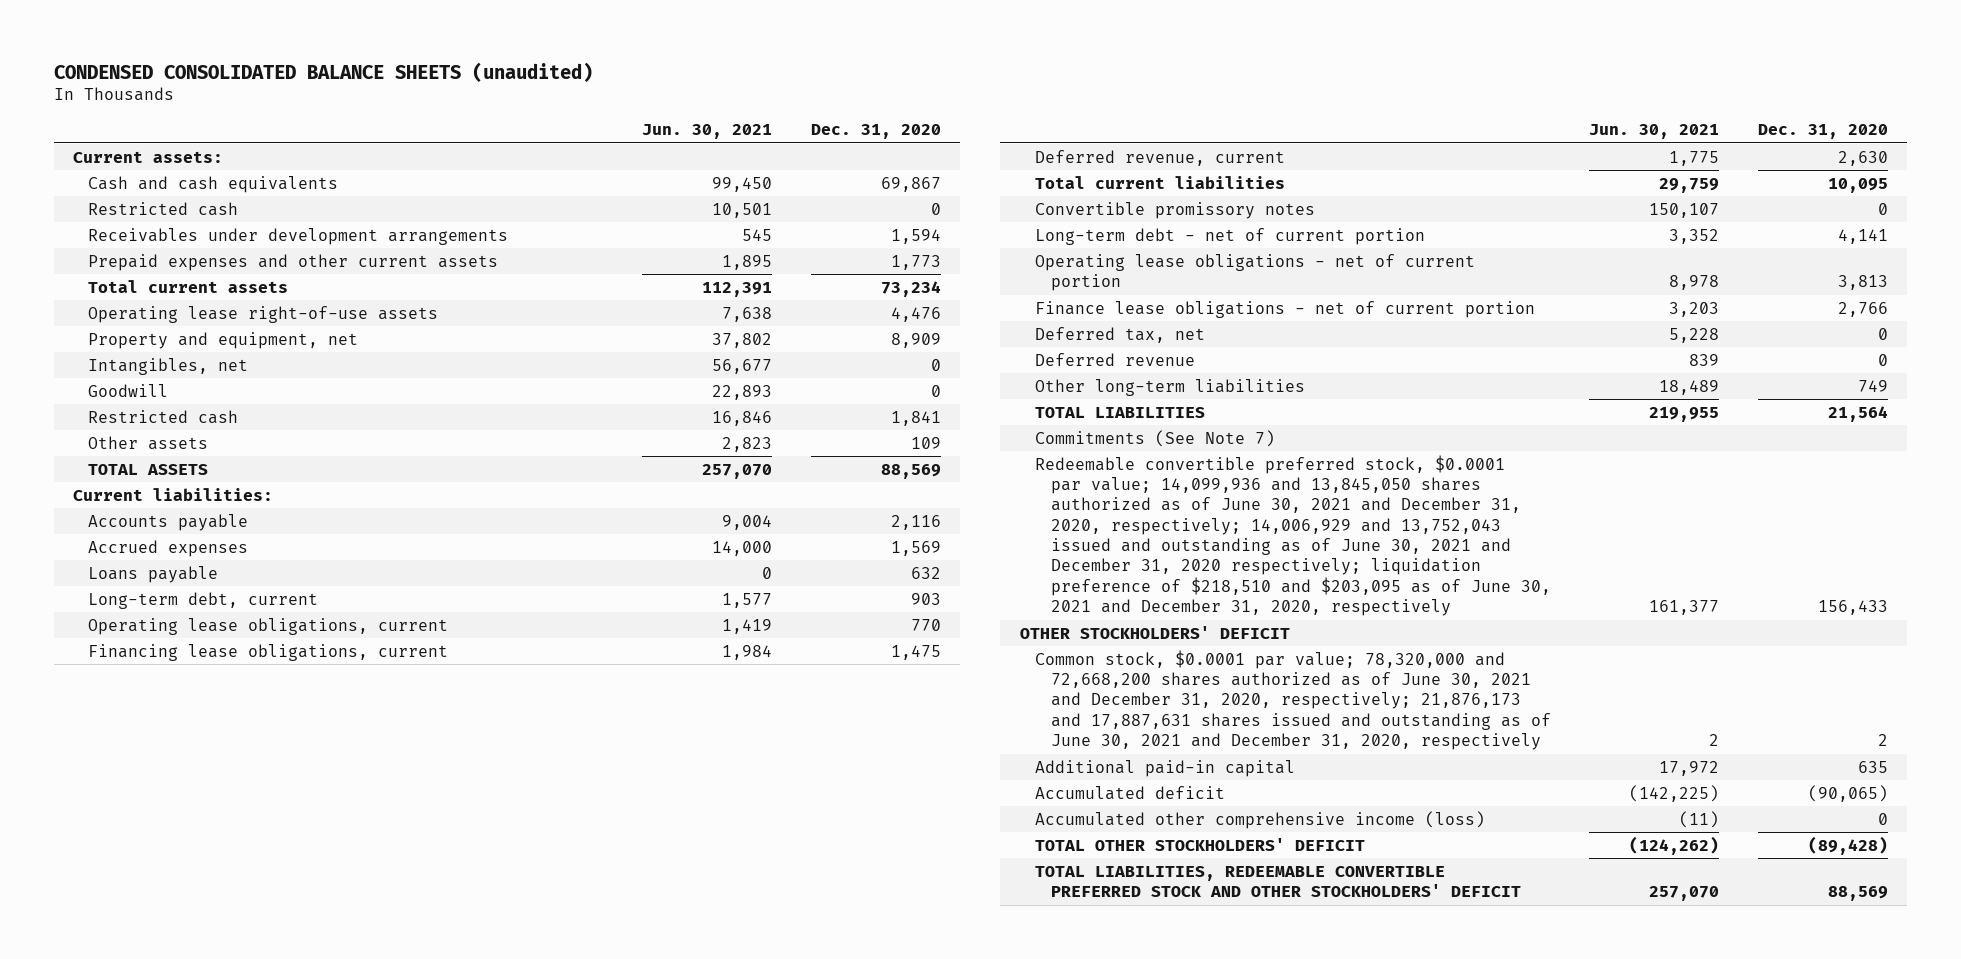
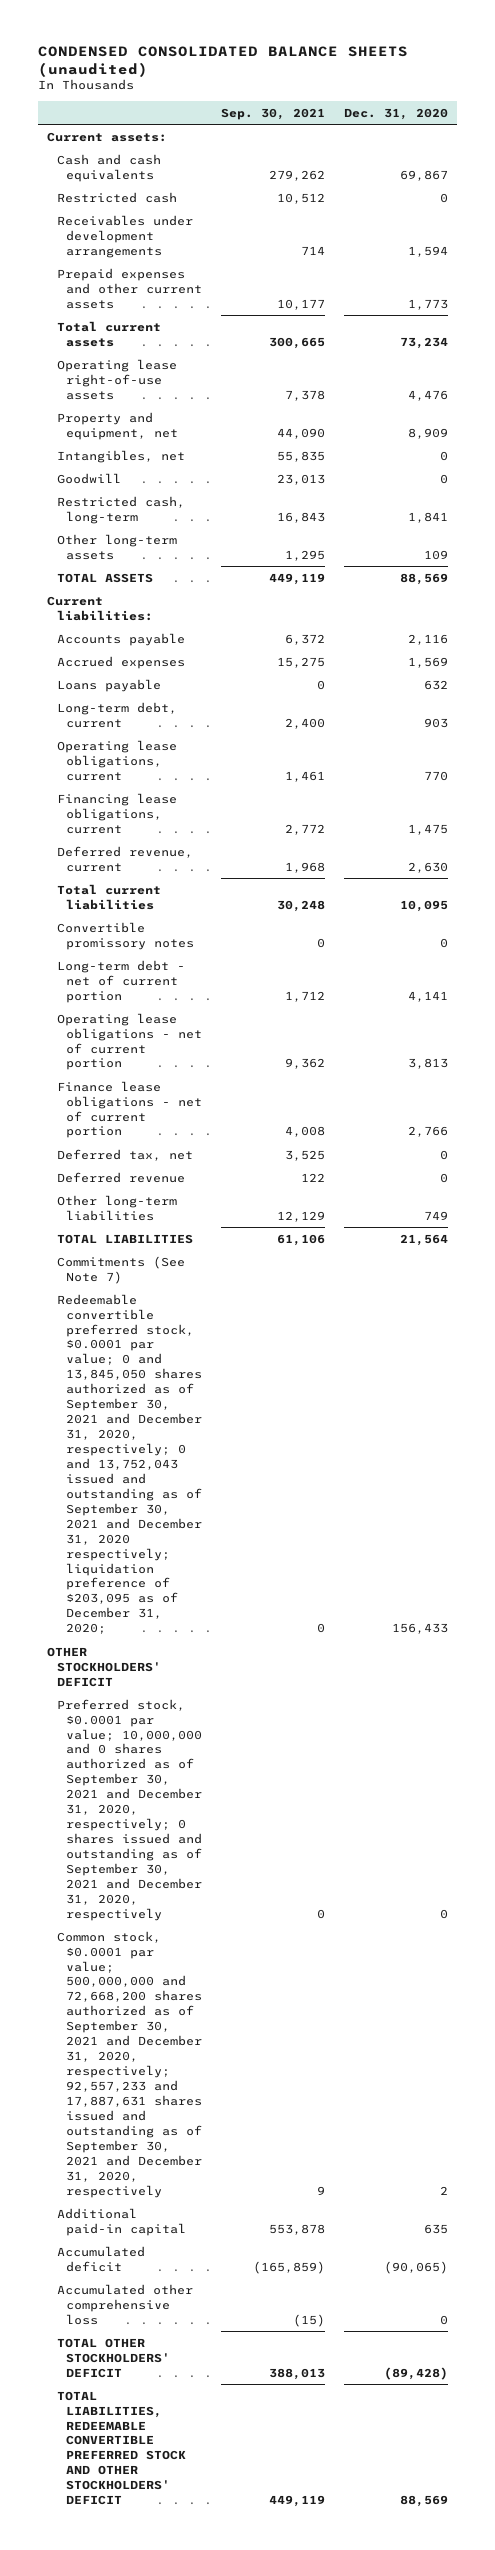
- | Jun. 30, 2021 | Dec. 31, 2020
+ | Sep. 30, 2021 | Dec. 31, 2020
- Restricted cash | 16,846 | 1,841
- Other assets | 2,823 | 109
+ Restricted cash, long-term | 16,843 | 1,841
+ Other long-term assets | 1,295 | 109
- Redeemable convertible preferred stock, $0.0001 par value; 14,099,936 and 13,845,050 shares authorized as of June 30, 2021 and December 31, 2020, respectively; 14,006,929 and 13,752,043 issued and outstanding as of June 30, 2021 and December 31, 2020 respectively; liquidation preference of $218,510 and $203,095 as of June 30, 2021 and December 31, 2020, respectively | 161,377 | 156,433
+ Redeemable convertible preferred stock, $0.0001 par value; 0 and 13,845,050 shares authorized as of September 30, 2021 and December 31, 2020, respectively; 0 and 13,752,043 issued and outstanding as of September 30, 2021 and December 31, 2020 respectively; liquidation preference of $203,095 as of December 31, 2020; | 0 | 156,433
- Common stock, $0.0001 par value; 78,320,000 and 72,668,200 shares authorized as of June 30, 2021 and December 31, 2020, respectively; 21,876,173 and 17,887,631 shares issued and outstanding as of June 30, 2021 and December 31, 2020, respectively | 2 | 2
+ Preferred stock, $0.0001 par value; 10,000,000 and 0 shares authorized as of September 30, 2021 and December 31, 2020, respectively; 0 shares issued and outstanding as of September 30, 2021 and December 31, 2020, respectively | 0 | 0
+ Common stock, $0.0001 par value; 500,000,000 and 72,668,200 shares authorized as of September 30, 2021 and December 31, 2020, respectively; 92,557,233 and 17,887,631 shares issued and outstanding as of September 30, 2021 and December 31, 2020, respectively | 9 | 2
- Accumulated other comprehensive income (loss) | (11) | 0
+ Accumulated other comprehensive loss | (15) | 0

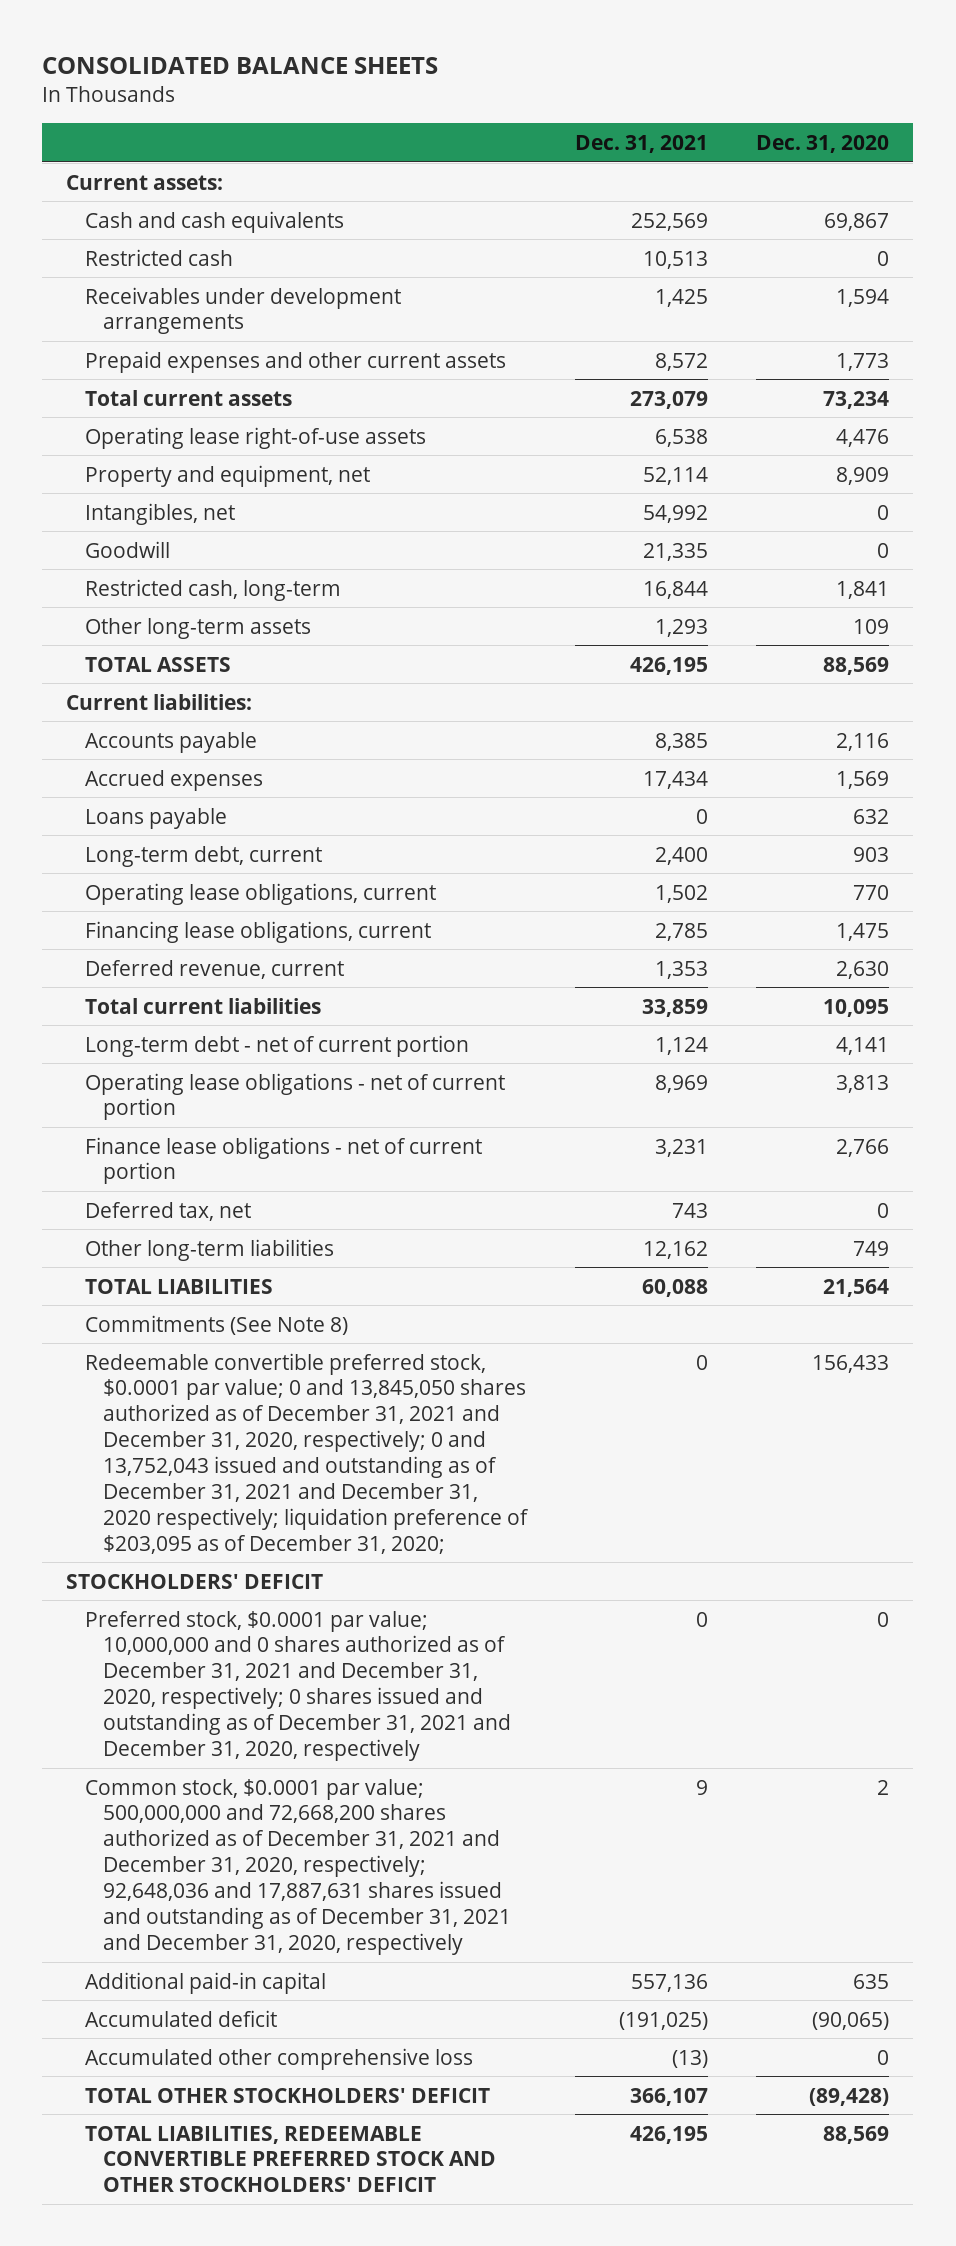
- CONDENSED CONSOLIDATED BALANCE SHEETS (unaudited)
+ CONSOLIDATED BALANCE SHEETS
- | Sep. 30, 2021 | Dec. 31, 2020
+ | Dec. 31, 2021 | Dec. 31, 2020
- Convertible promissory notes | 0 | 0
- Deferred revenue | 122 | 0
- Commitments (See Note 7)
- Redeemable convertible preferred stock, $0.0001 par value; 0 and 13,845,050 shares authorized as of September 30, 2021 and December 31, 2020, respectively; 0 and 13,752,043 issued and outstanding as of September 30, 2021 and December 31, 2020 respectively; liquidation preference of $203,095 as of December 31, 2020; | 0 | 156,433
- OTHER STOCKHOLDERS' DEFICIT
- Preferred stock, $0.0001 par value; 10,000,000 and 0 shares authorized as of September 30, 2021 and December 31, 2020, respectively; 0 shares issued and outstanding as of September 30, 2021 and December 31, 2020, respectively | 0 | 0
- Common stock, $0.0001 par value; 500,000,000 and 72,668,200 shares authorized as of September 30, 2021 and December 31, 2020, respectively; 92,557,233 and 17,887,631 shares issued and outstanding as of September 30, 2021 and December 31, 2020, respectively | 9 | 2
+ Commitments (See Note 8)
+ Redeemable convertible preferred stock, $0.0001 par value; 0 and 13,845,050 shares authorized as of December 31, 2021 and December 31, 2020, respectively; 0 and 13,752,043 issued and outstanding as of December 31, 2021 and December 31, 2020 respectively; liquidation preference of $203,095 as of December 31, 2020; | 0 | 156,433
+ STOCKHOLDERS' DEFICIT
+ Preferred stock, $0.0001 par value; 10,000,000 and 0 shares authorized as of December 31, 2021 and December 31, 2020, respectively; 0 shares issued and outstanding as of December 31, 2021 and December 31, 2020, respectively | 0 | 0
+ Common stock, $0.0001 par value; 500,000,000 and 72,668,200 shares authorized as of December 31, 2021 and December 31, 2020, respectively; 92,648,036 and 17,887,631 shares issued and outstanding as of December 31, 2021 and December 31, 2020, respectively | 9 | 2

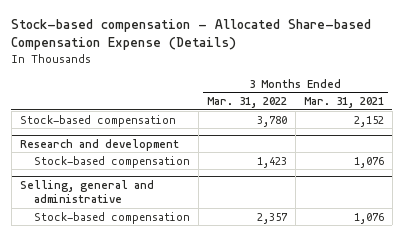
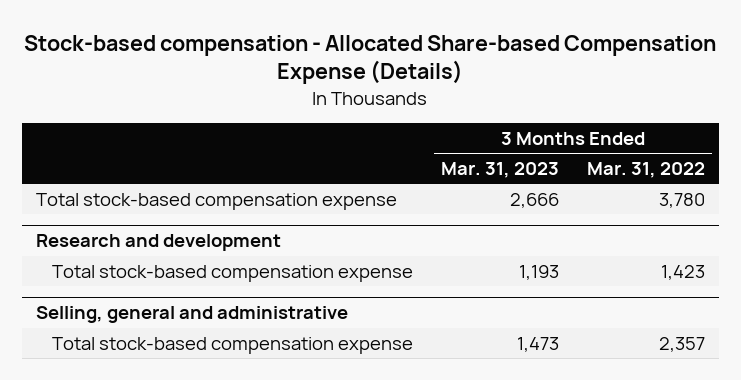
- | 3 Months Ended Mar. 31, 2022 | 3 Months Ended Mar. 31, 2021
+ | 3 Months Ended Mar. 31, 2023 | 3 Months Ended Mar. 31, 2022
- Stock-based compensation | 3,780 | 2,152
+ Total stock-based compensation expense | 2,666 | 3,780
@ Research and development
- Stock-based compensation | 1,423 | 1,076
+ Total stock-based compensation expense | 1,193 | 1,423
@ Selling, general and administrative
- Stock-based compensation | 2,357 | 1,076
+ Total stock-based compensation expense | 1,473 | 2,357

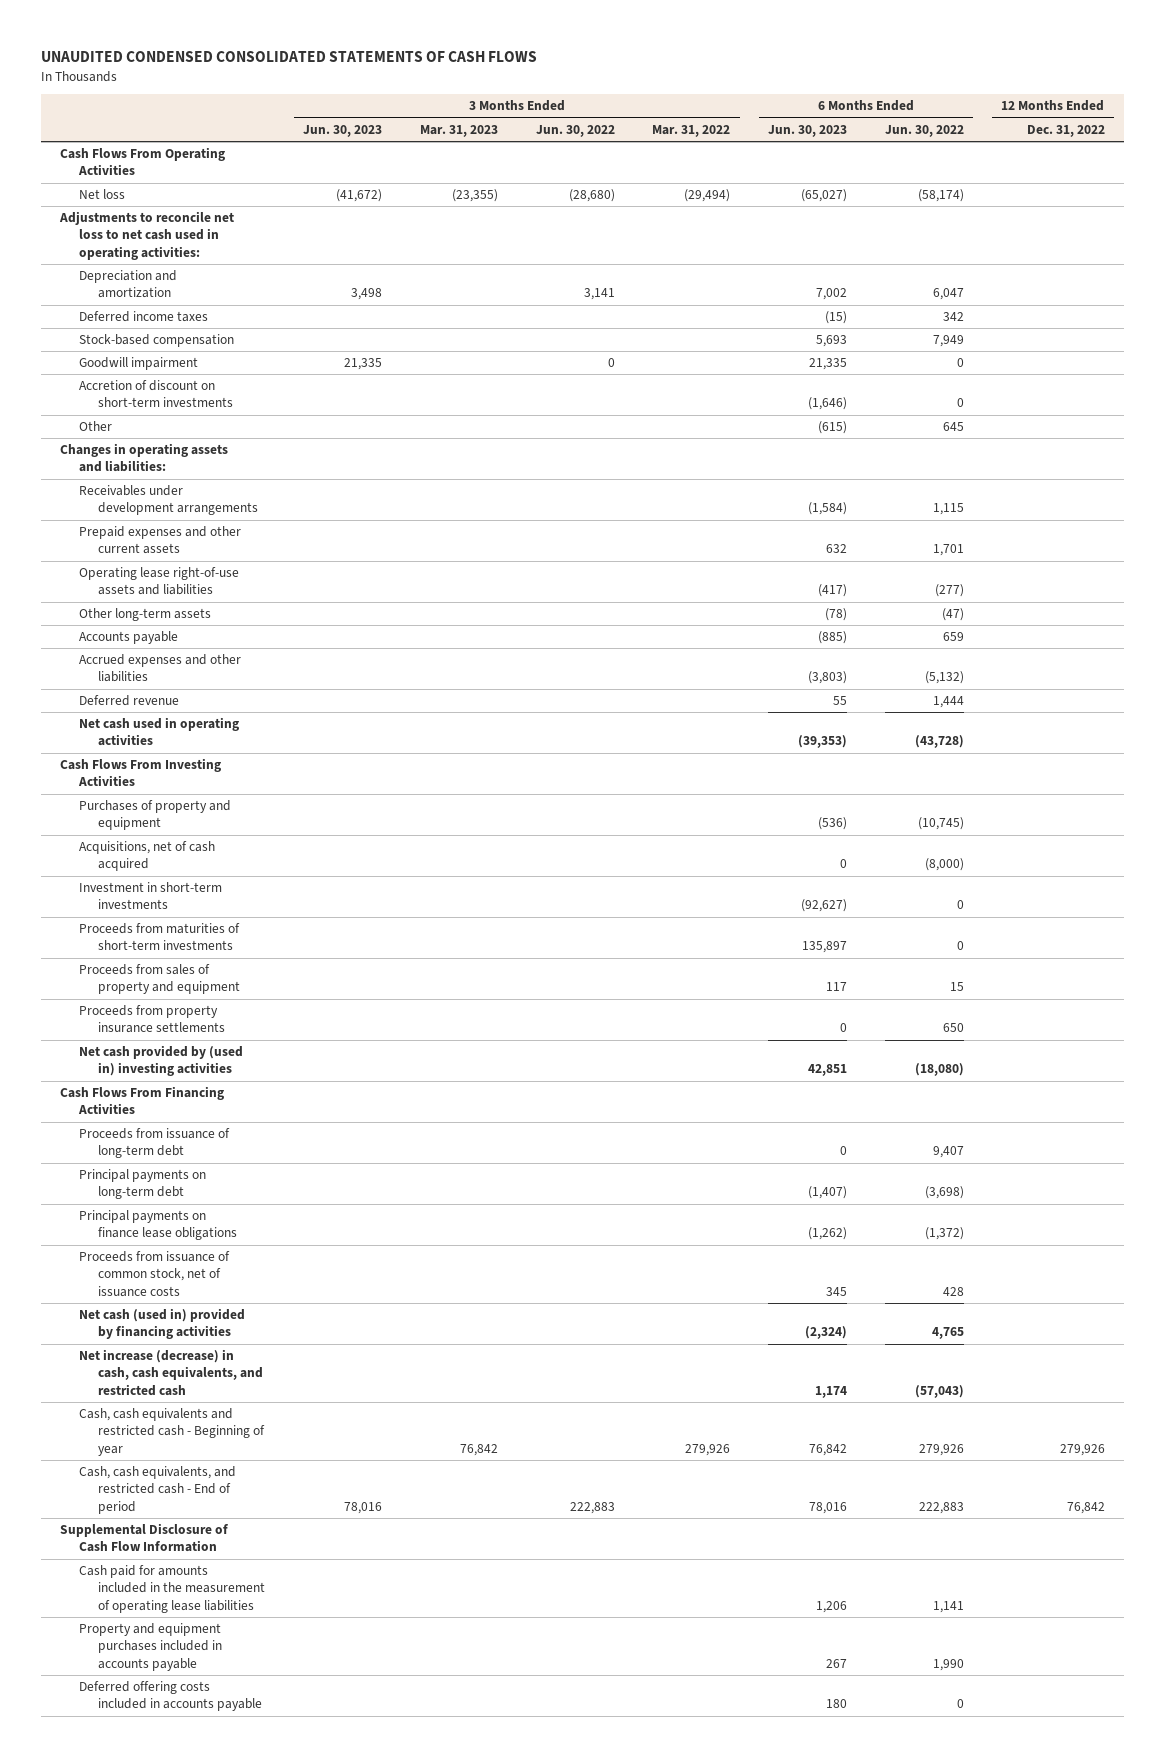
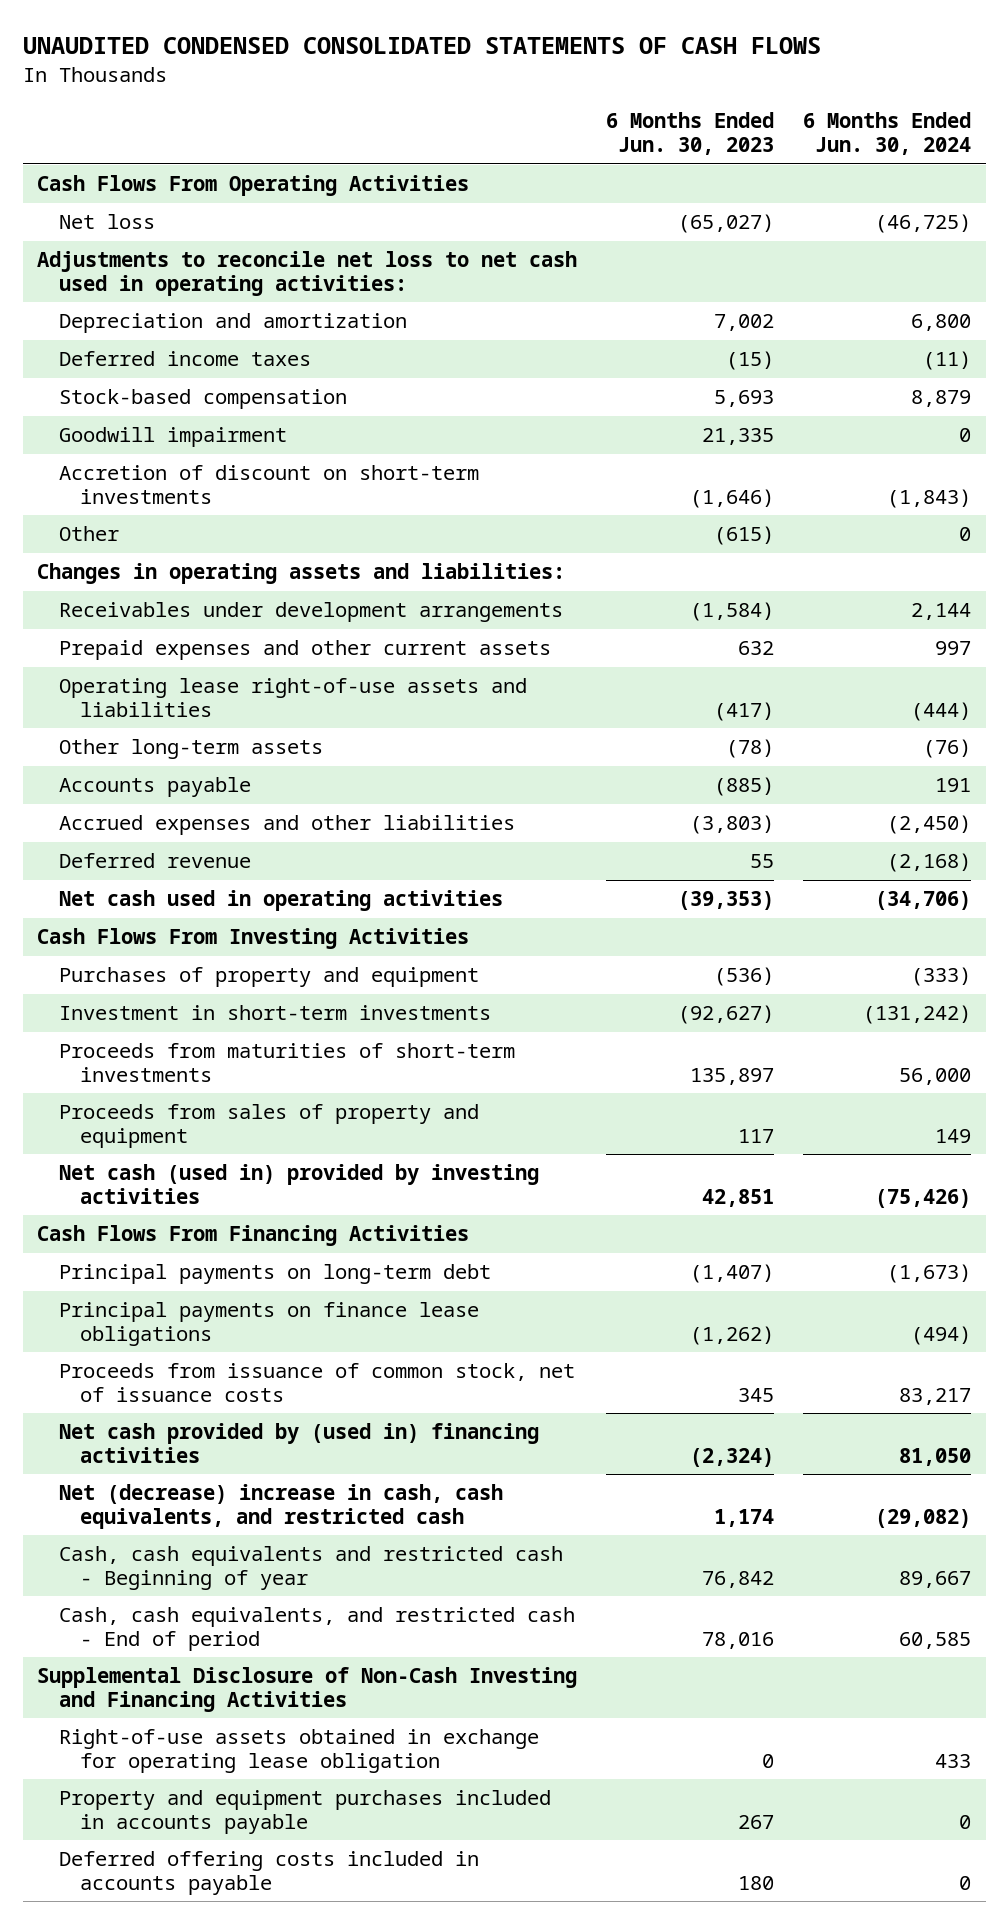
- | 3 Months Ended Jun. 30, 2023 | 3 Months Ended Mar. 31, 2023 | 3 Months Ended Jun. 30, 2022 | 3 Months Ended Mar. 31, 2022 | 6 Months Ended Jun. 30, 2023 | 6 Months Ended Jun. 30, 2022 | 12 Months Ended Dec. 31, 2022
+ | 6 Months Ended Jun. 30, 2023 | 6 Months Ended Jun. 30, 2024
- Acquisitions, net of cash acquired | | | | | 0 | (8,000) |
- Proceeds from property insurance settlements | | | | | 0 | 650 |
- Net cash provided by (used in) investing activities | | | | | 42,851 | (18,080) |
+ Net cash (used in) provided by investing activities | 42,851 | (75,426)
- Proceeds from issuance of long-term debt | | | | | 0 | 9,407 |
- Net cash (used in) provided by financing activities | | | | | (2,324) | 4,765 |
- Net increase (decrease) in cash, cash equivalents, and restricted cash | | | | | 1,174 | (57,043) |
+ Net cash provided by (used in) financing activities | (2,324) | 81,050
+ Net (decrease) increase in cash, cash equivalents, and restricted cash | 1,174 | (29,082)
- Supplemental Disclosure of Cash Flow Information
- Cash paid for amounts included in the measurement of operating lease liabilities | | | | | 1,206 | 1,141 |
+ Supplemental Disclosure of Non-Cash Investing and Financing Activities
+ Right-of-use assets obtained in exchange for operating lease obligation | 0 | 433

